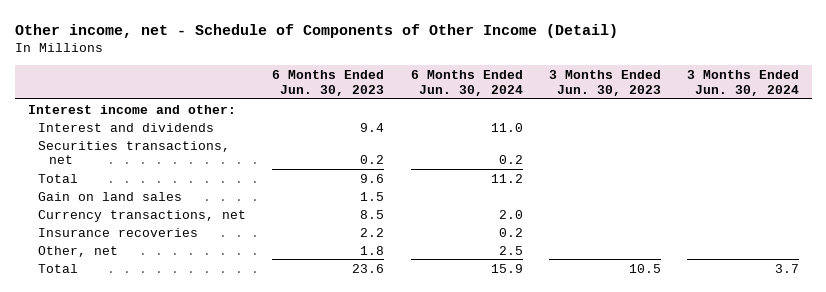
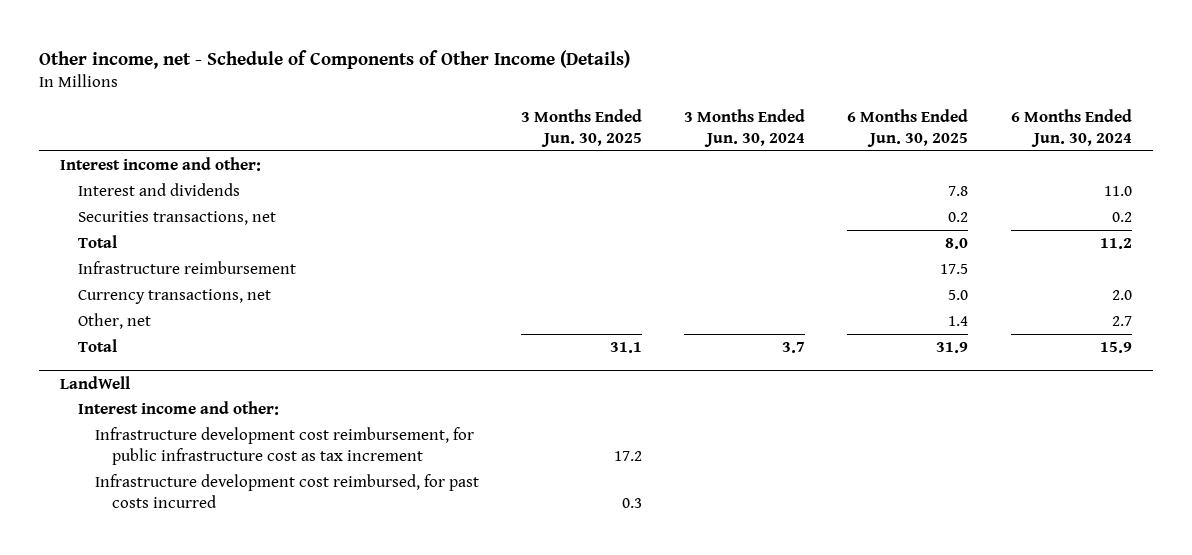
- Other income, net - Schedule of Components of Other Income (Detail)
+ Other income, net - Schedule of Components of Other Income (Details)
- | 6 Months Ended Jun. 30, 2023 | 6 Months Ended Jun. 30, 2024 | 3 Months Ended Jun. 30, 2023 | 3 Months Ended Jun. 30, 2024
+ | 3 Months Ended Jun. 30, 2025 | 3 Months Ended Jun. 30, 2024 | 6 Months Ended Jun. 30, 2025 | 6 Months Ended Jun. 30, 2024
- Gain on land sales | 1.5 | | |
+ Infrastructure reimbursement | | | 17.5 |
- Insurance recoveries | 2.2 | 0.2 | |
- Other, net | 1.8 | 2.5 | |
+ Other, net | | | 1.4 | 2.7
+ LandWell
+ Interest income and other:
+ Infrastructure development cost reimbursement, for public infrastructure cost as tax increment | 17.2 | | |
+ Infrastructure development cost reimbursed, for past costs incurred | 0.3 | | |

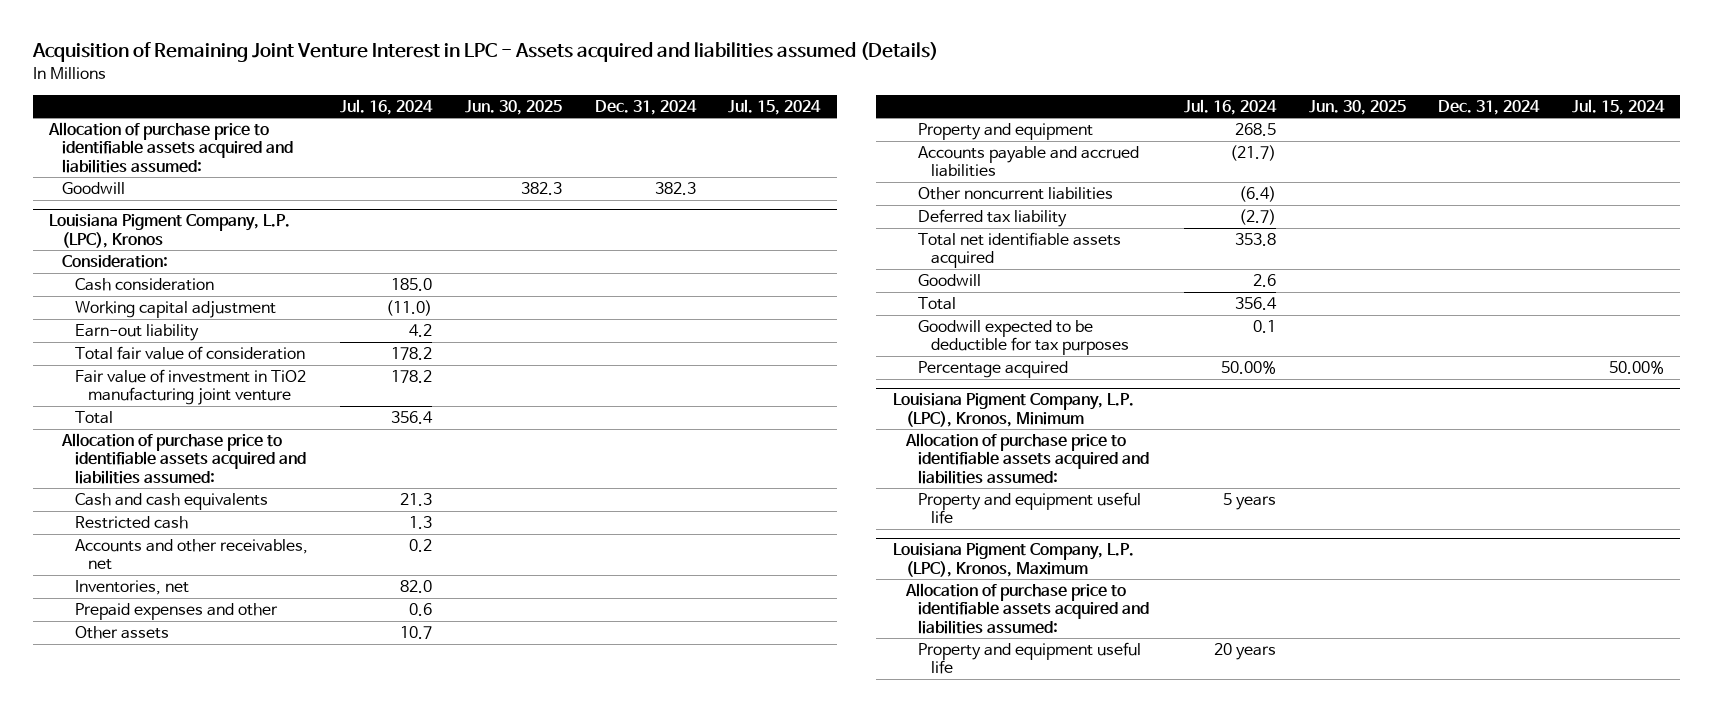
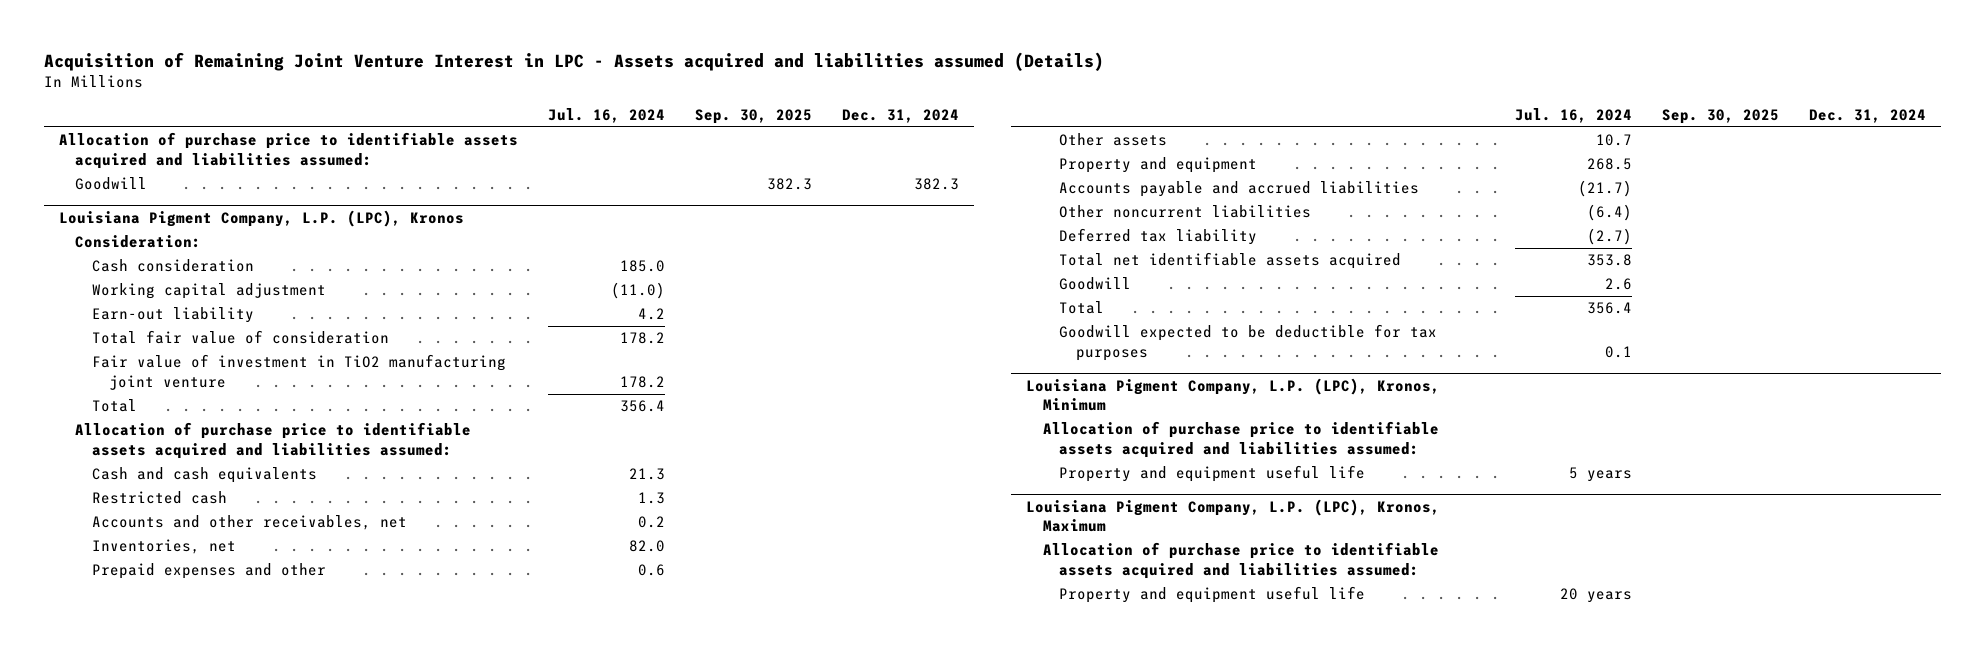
- | Jul. 16, 2024 | Jun. 30, 2025 | Dec. 31, 2024 | Jul. 15, 2024
+ | Jul. 16, 2024 | Sep. 30, 2025 | Dec. 31, 2024
@ Louisiana Pigment Company, L.P. (LPC), Kronos
- Percentage acquired | 50.00% | | | 50.00%

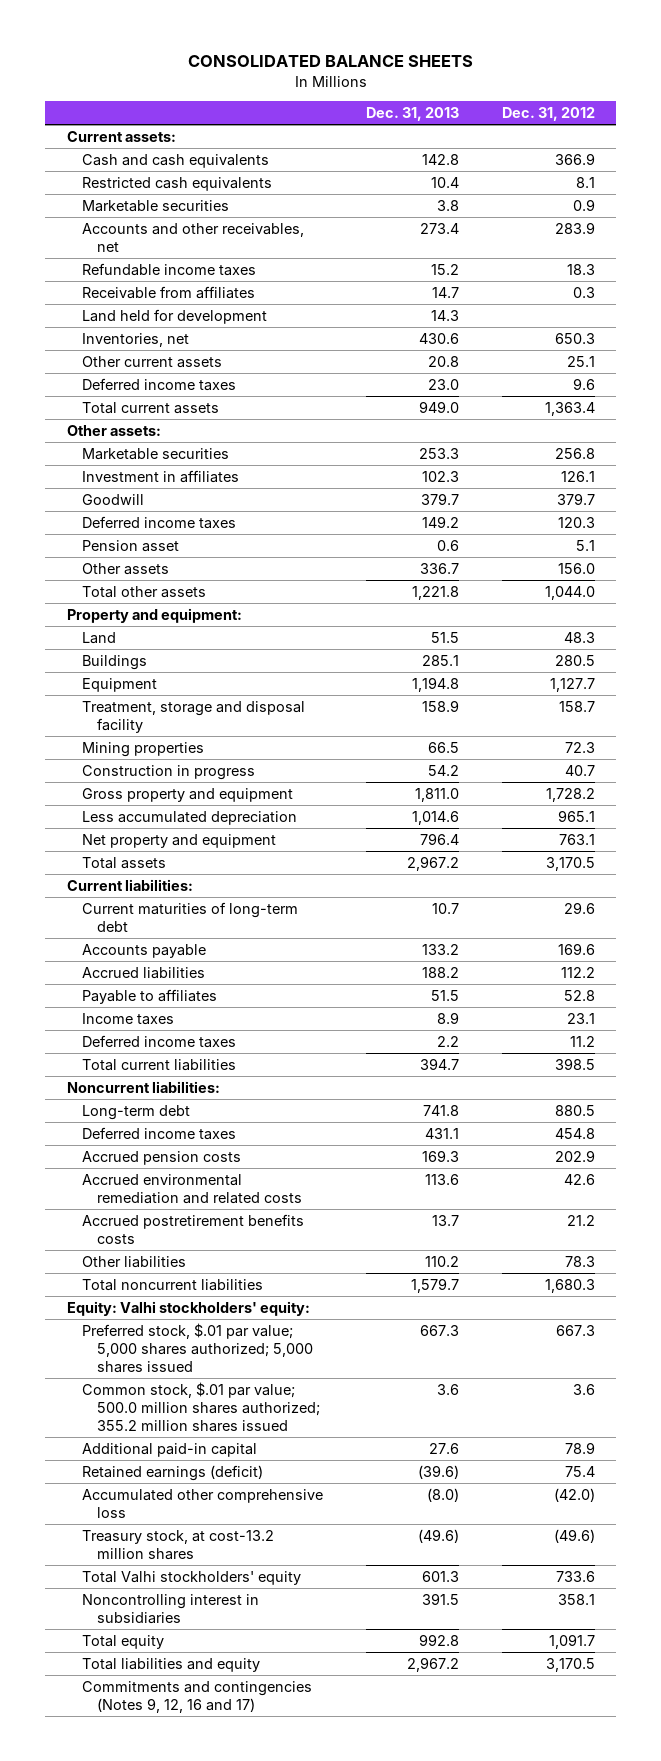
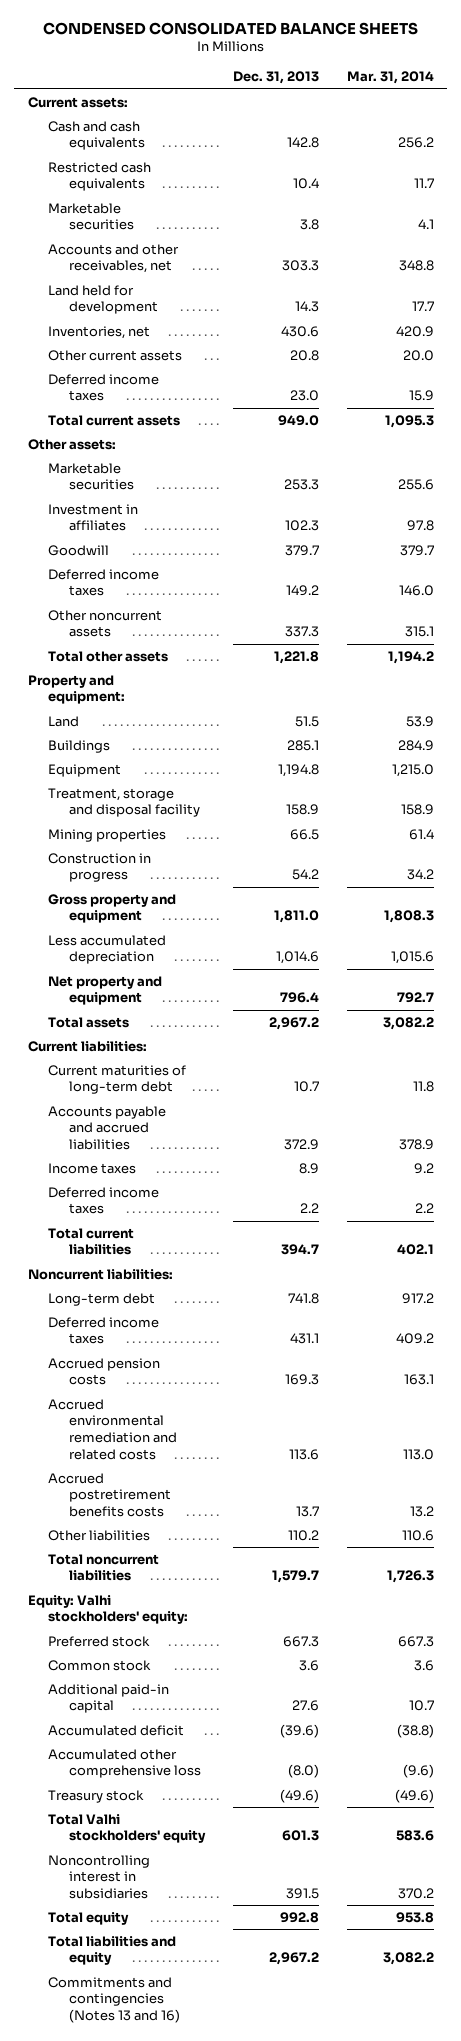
- CONSOLIDATED BALANCE SHEETS
+ CONDENSED CONSOLIDATED BALANCE SHEETS
- | Dec. 31, 2013 | Dec. 31, 2012
+ | Dec. 31, 2013 | Mar. 31, 2014
- Accounts and other receivables, net | 273.4 | 283.9
- Refundable income taxes | 15.2 | 18.3
- Receivable from affiliates | 14.7 | 0.3
+ Accounts and other receivables, net | 303.3 | 348.8
- Pension asset | 0.6 | 5.1
- Other assets | 336.7 | 156.0
+ Other noncurrent assets | 337.3 | 315.1
- Accounts payable | 133.2 | 169.6
- Accrued liabilities | 188.2 | 112.2
- Payable to affiliates | 51.5 | 52.8
+ Accounts payable and accrued liabilities | 372.9 | 378.9
- Preferred stock, $.01 par value; 5,000 shares authorized; 5,000 shares issued | 667.3 | 667.3
- Common stock, $.01 par value; 500.0 million shares authorized; 355.2 million shares issued | 3.6 | 3.6
+ Preferred stock | 667.3 | 667.3
+ Common stock | 3.6 | 3.6
- Retained earnings (deficit) | (39.6) | 75.4
+ Accumulated deficit | (39.6) | (38.8)
- Treasury stock, at cost-13.2 million shares | (49.6) | (49.6)
+ Treasury stock | (49.6) | (49.6)
- Commitments and contingencies (Notes 9, 12, 16 and 17)
+ Commitments and contingencies (Notes 13 and 16)

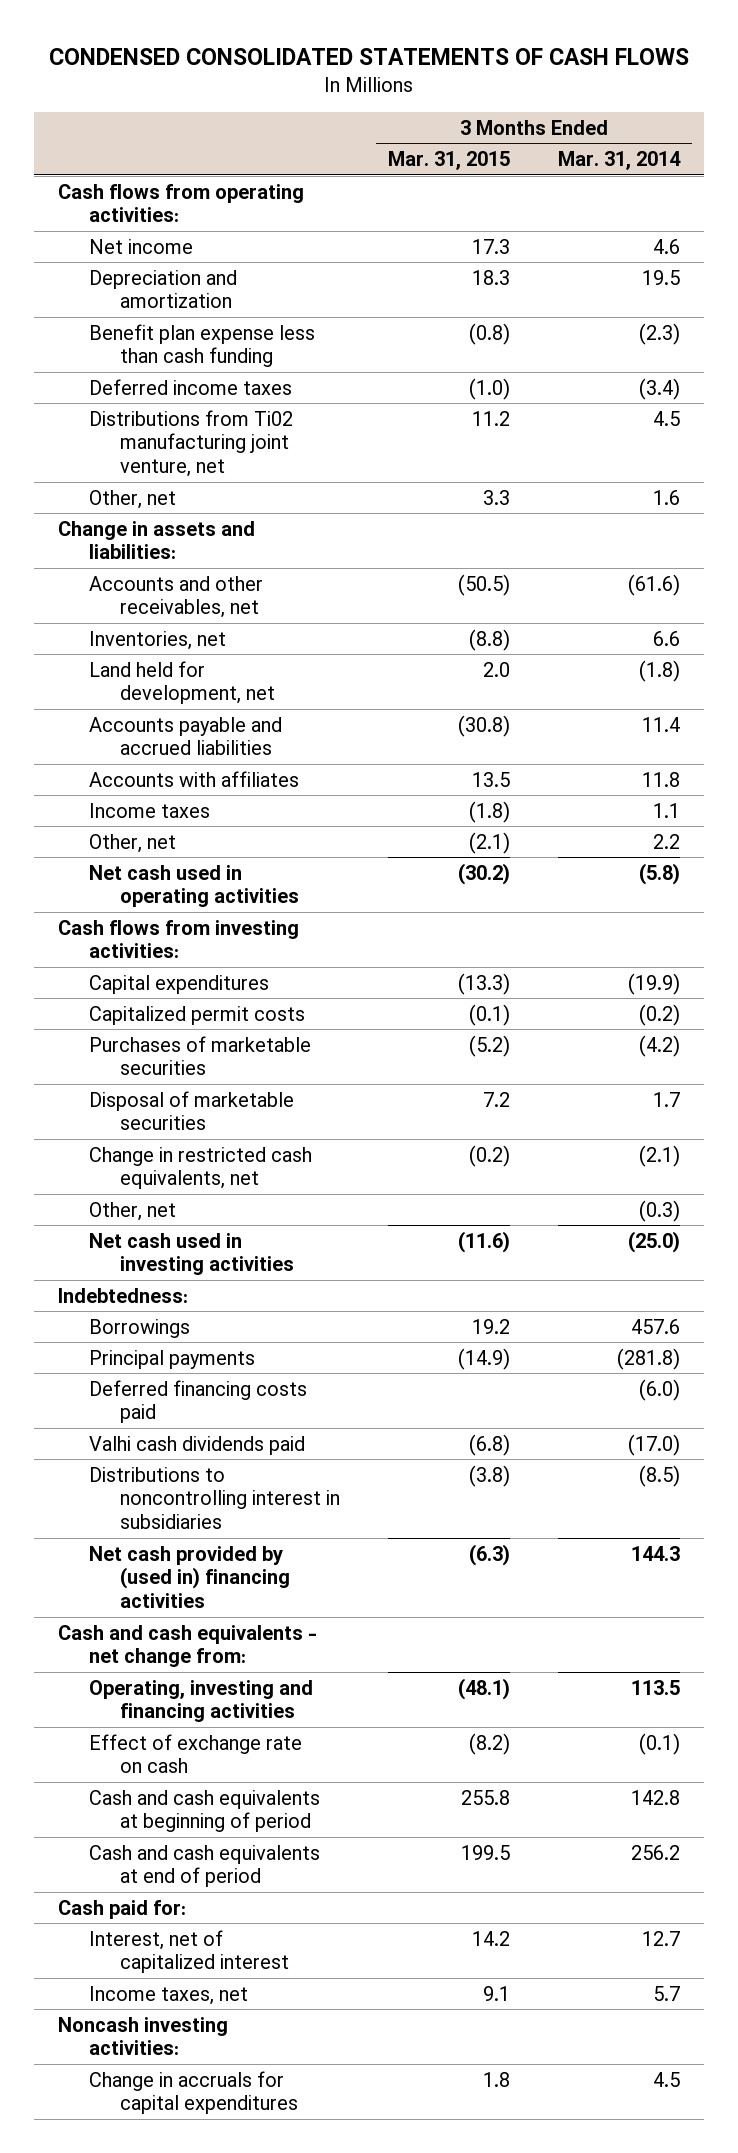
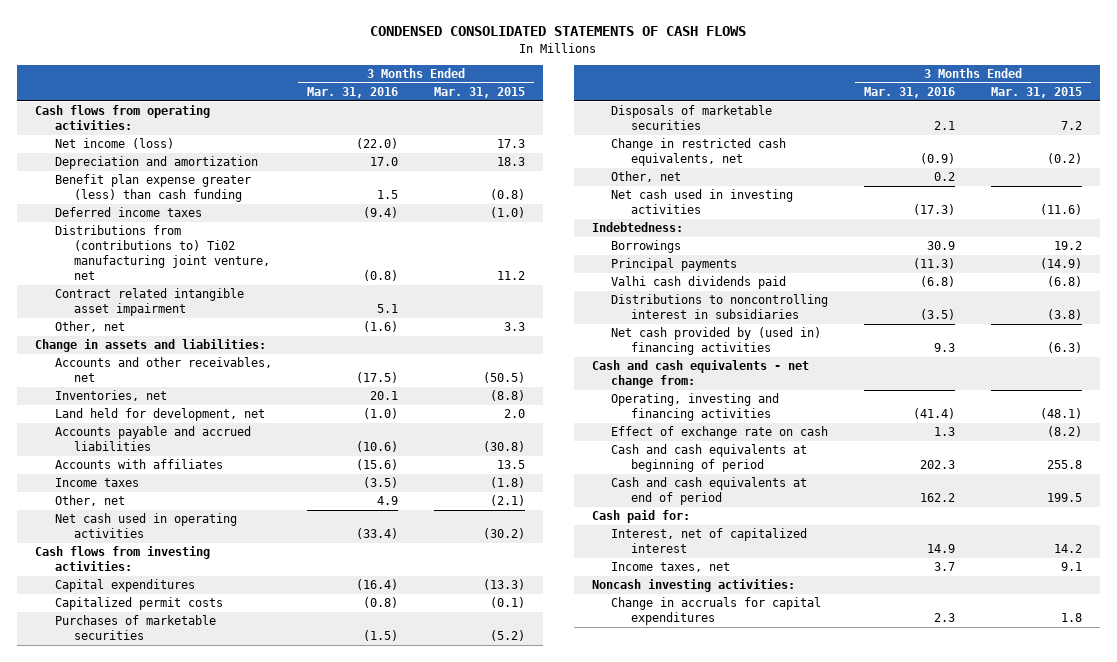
- | 3 Months Ended Mar. 31, 2015 | 3 Months Ended Mar. 31, 2014
+ | 3 Months Ended Mar. 31, 2016 | 3 Months Ended Mar. 31, 2015
- Net income | 17.3 | 4.6
+ Net income (loss) | (22.0) | 17.3
- Benefit plan expense less than cash funding | (0.8) | (2.3)
+ Benefit plan expense greater (less) than cash funding | 1.5 | (0.8)
- Distributions from Ti02 manufacturing joint venture, net | 11.2 | 4.5
+ Distributions from (contributions to) Ti02 manufacturing joint venture, net | (0.8) | 11.2
+ Contract related intangible asset impairment | 5.1 |
- Disposal of marketable securities | 7.2 | 1.7
+ Disposals of marketable securities | 2.1 | 7.2
- Deferred financing costs paid | | (6.0)

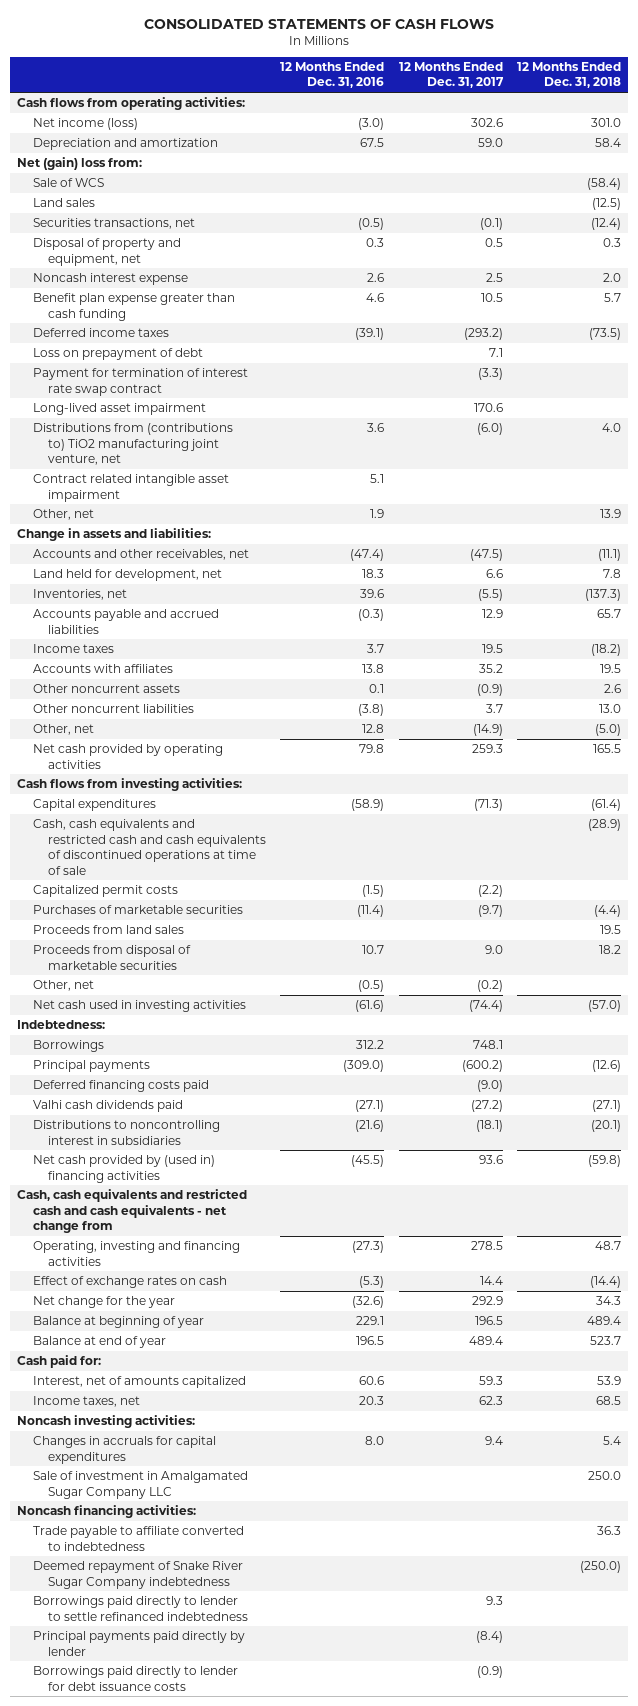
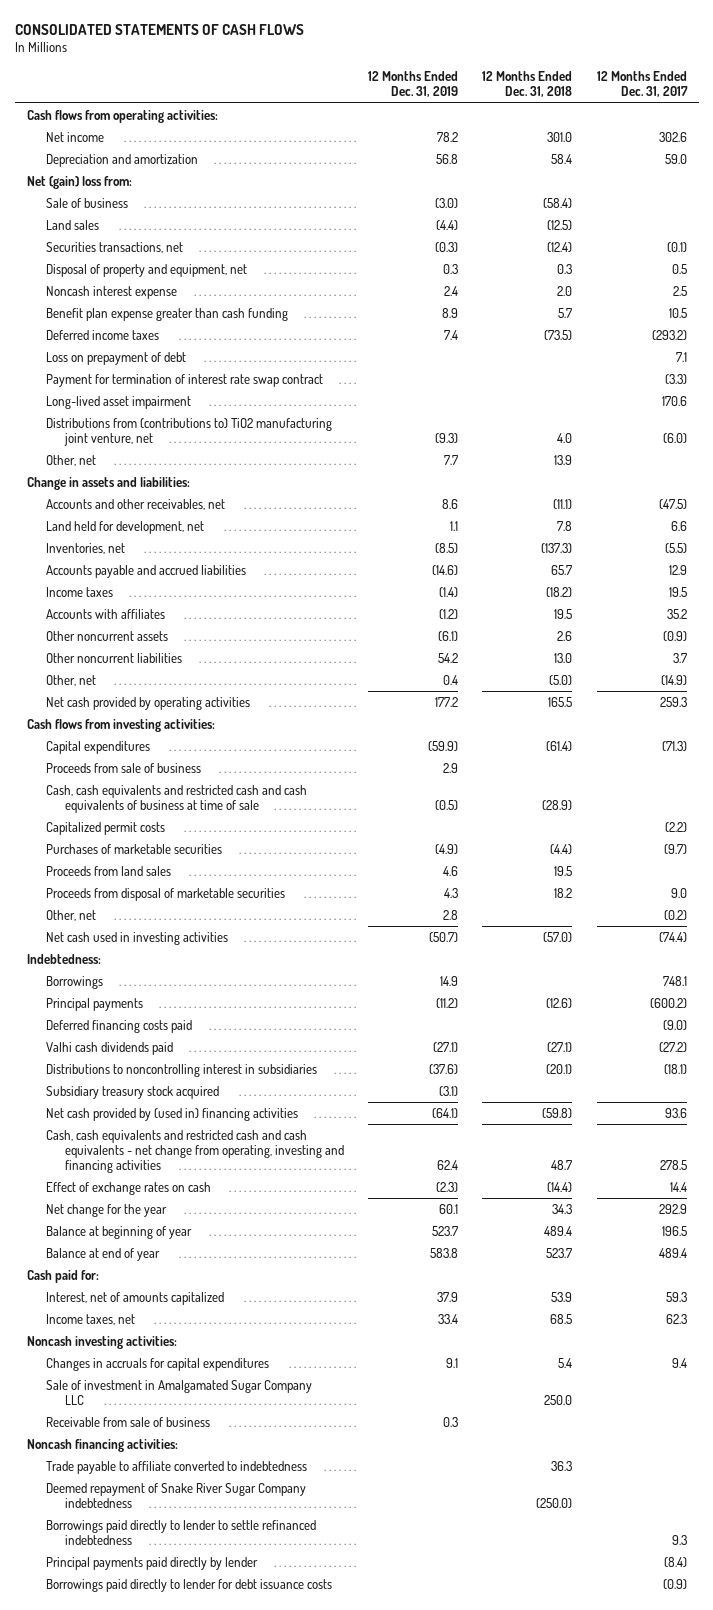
- | 12 Months Ended Dec. 31, 2016 | 12 Months Ended Dec. 31, 2017 | 12 Months Ended Dec. 31, 2018
+ | 12 Months Ended Dec. 31, 2019 | 12 Months Ended Dec. 31, 2018 | 12 Months Ended Dec. 31, 2017
- Net income (loss) | (3.0) | 302.6 | 301.0
+ Net income | 78.2 | 301.0 | 302.6
- Sale of WCS | | | (58.4)
+ Sale of business | (3.0) | (58.4) |
- Contract related intangible asset impairment | 5.1 | |
- Cash, cash equivalents and restricted cash and cash equivalents of discontinued operations at time of sale | | | (28.9)
+ Proceeds from sale of business | 2.9 | |
+ Cash, cash equivalents and restricted cash and cash equivalents of business at time of sale | (0.5) | (28.9) |
+ Subsidiary treasury stock acquired | (3.1) | |
- Cash, cash equivalents and restricted cash and cash equivalents - net change from
- Operating, investing and financing activities | (27.3) | 278.5 | 48.7
+ Cash, cash equivalents and restricted cash and cash equivalents - net change from operating, investing and financing activities | 62.4 | 48.7 | 278.5
+ Receivable from sale of business | 0.3 | |

